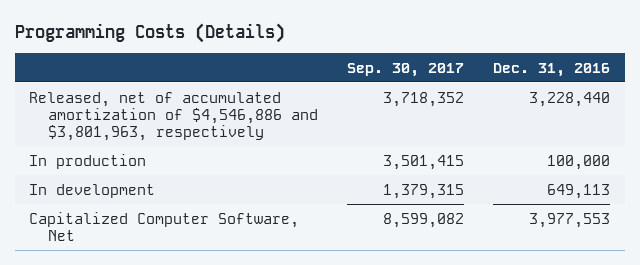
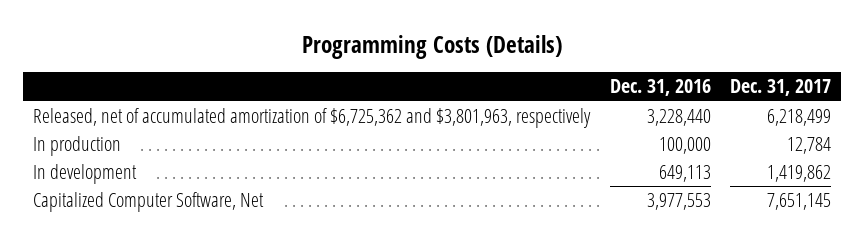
- | Sep. 30, 2017 | Dec. 31, 2016
+ | Dec. 31, 2016 | Dec. 31, 2017
- Released, net of accumulated amortization of $4,546,886 and $3,801,963, respectively | 3,718,352 | 3,228,440
+ Released, net of accumulated amortization of $6,725,362 and $3,801,963, respectively | 3,228,440 | 6,218,499

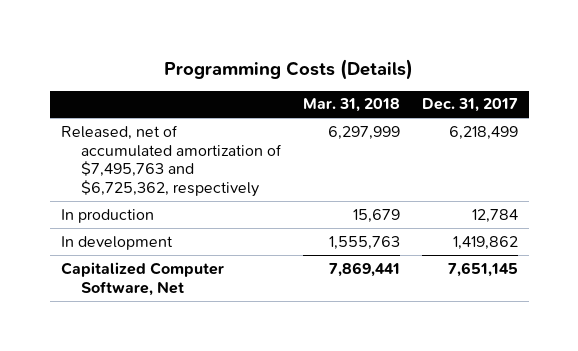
- | Dec. 31, 2016 | Dec. 31, 2017
+ | Mar. 31, 2018 | Dec. 31, 2017
- Released, net of accumulated amortization of $6,725,362 and $3,801,963, respectively | 3,228,440 | 6,218,499
+ Released, net of accumulated amortization of $7,495,763 and $6,725,362, respectively | 6,297,999 | 6,218,499

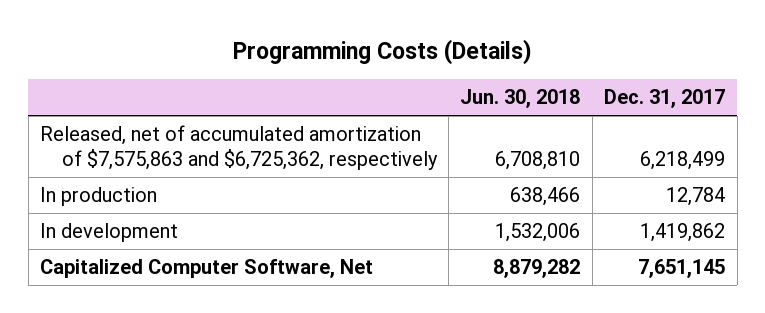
- | Mar. 31, 2018 | Dec. 31, 2017
+ | Jun. 30, 2018 | Dec. 31, 2017
- Released, net of accumulated amortization of $7,495,763 and $6,725,362, respectively | 6,297,999 | 6,218,499
+ Released, net of accumulated amortization of $7,575,863 and $6,725,362, respectively | 6,708,810 | 6,218,499

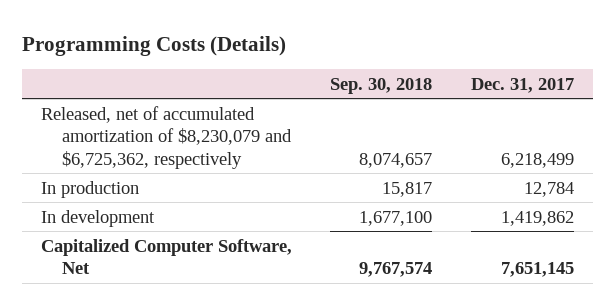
- | Jun. 30, 2018 | Dec. 31, 2017
+ | Sep. 30, 2018 | Dec. 31, 2017
- Released, net of accumulated amortization of $7,575,863 and $6,725,362, respectively | 6,708,810 | 6,218,499
+ Released, net of accumulated amortization of $8,230,079 and $6,725,362, respectively | 8,074,657 | 6,218,499

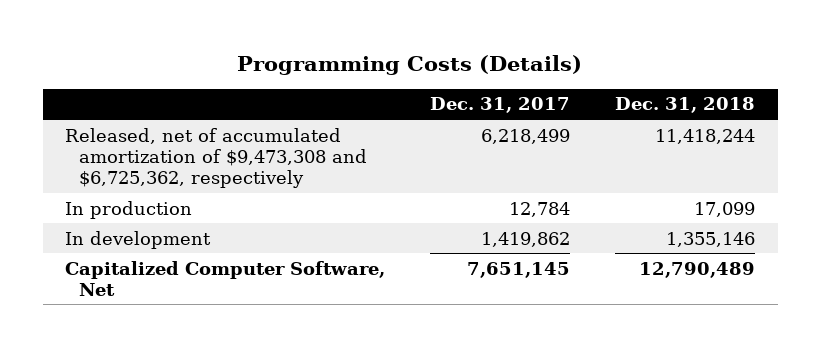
- | Sep. 30, 2018 | Dec. 31, 2017
+ | Dec. 31, 2017 | Dec. 31, 2018
- Released, net of accumulated amortization of $8,230,079 and $6,725,362, respectively | 8,074,657 | 6,218,499
+ Released, net of accumulated amortization of $9,473,308 and $6,725,362, respectively | 6,218,499 | 11,418,244

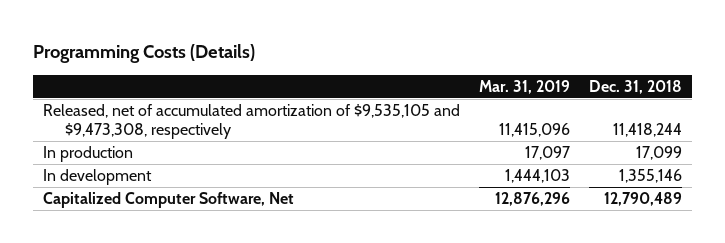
- | Dec. 31, 2017 | Dec. 31, 2018
+ | Mar. 31, 2019 | Dec. 31, 2018
- Released, net of accumulated amortization of $9,473,308 and $6,725,362, respectively | 6,218,499 | 11,418,244
+ Released, net of accumulated amortization of $9,535,105 and $9,473,308, respectively | 11,415,096 | 11,418,244

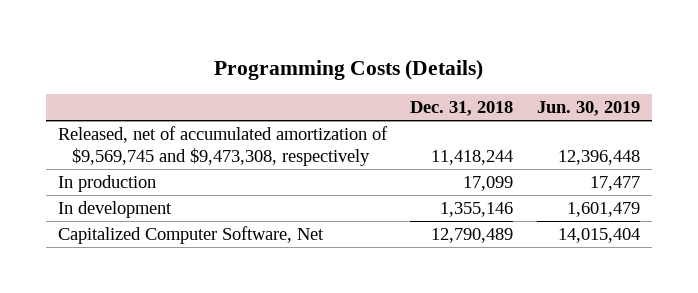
- | Mar. 31, 2019 | Dec. 31, 2018
+ | Dec. 31, 2018 | Jun. 30, 2019
- Released, net of accumulated amortization of $9,535,105 and $9,473,308, respectively | 11,415,096 | 11,418,244
+ Released, net of accumulated amortization of $9,569,745 and $9,473,308, respectively | 11,418,244 | 12,396,448

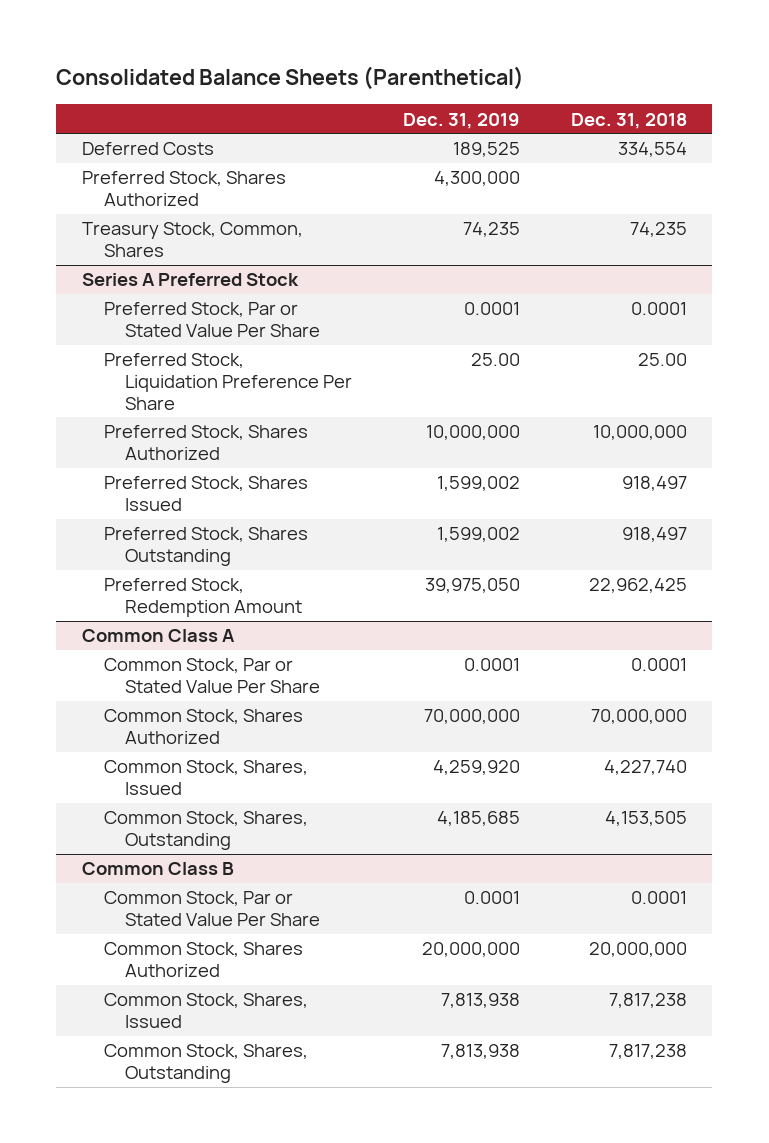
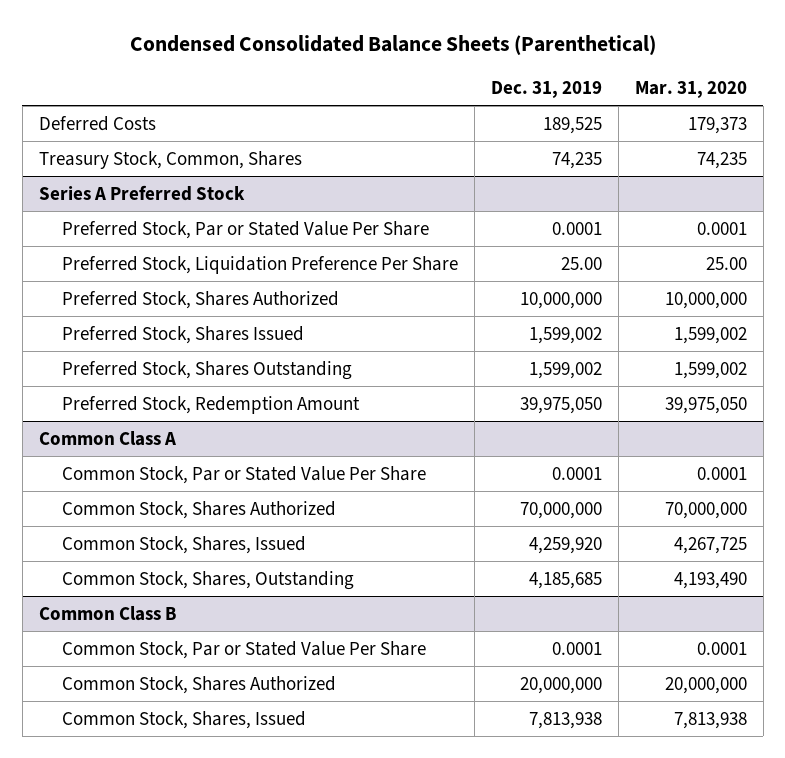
- Consolidated Balance Sheets (Parenthetical)
+ Condensed Consolidated Balance Sheets (Parenthetical)
- | Dec. 31, 2019 | Dec. 31, 2018
+ | Dec. 31, 2019 | Mar. 31, 2020
- Preferred Stock, Shares Authorized | 4,300,000 |
@ Common Class B
- Common Stock, Shares, Outstanding | 7,813,938 | 7,817,238

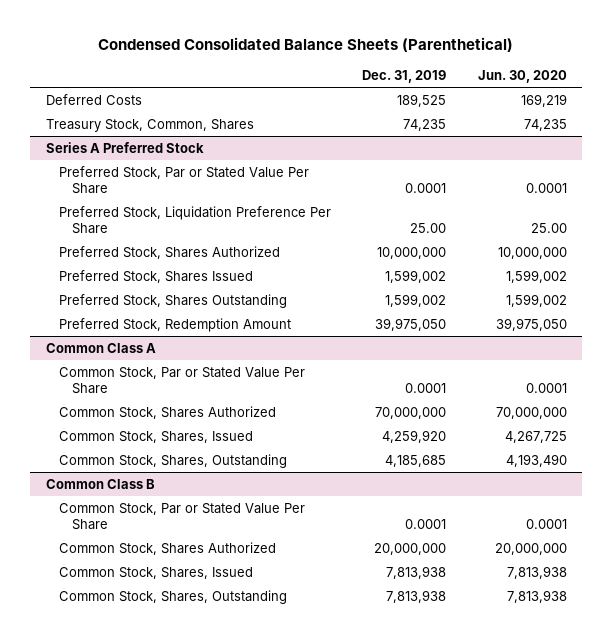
- | Dec. 31, 2019 | Mar. 31, 2020
+ | Dec. 31, 2019 | Jun. 30, 2020
@ Common Class B
+ Common Stock, Shares, Outstanding | 7,813,938 | 7,813,938

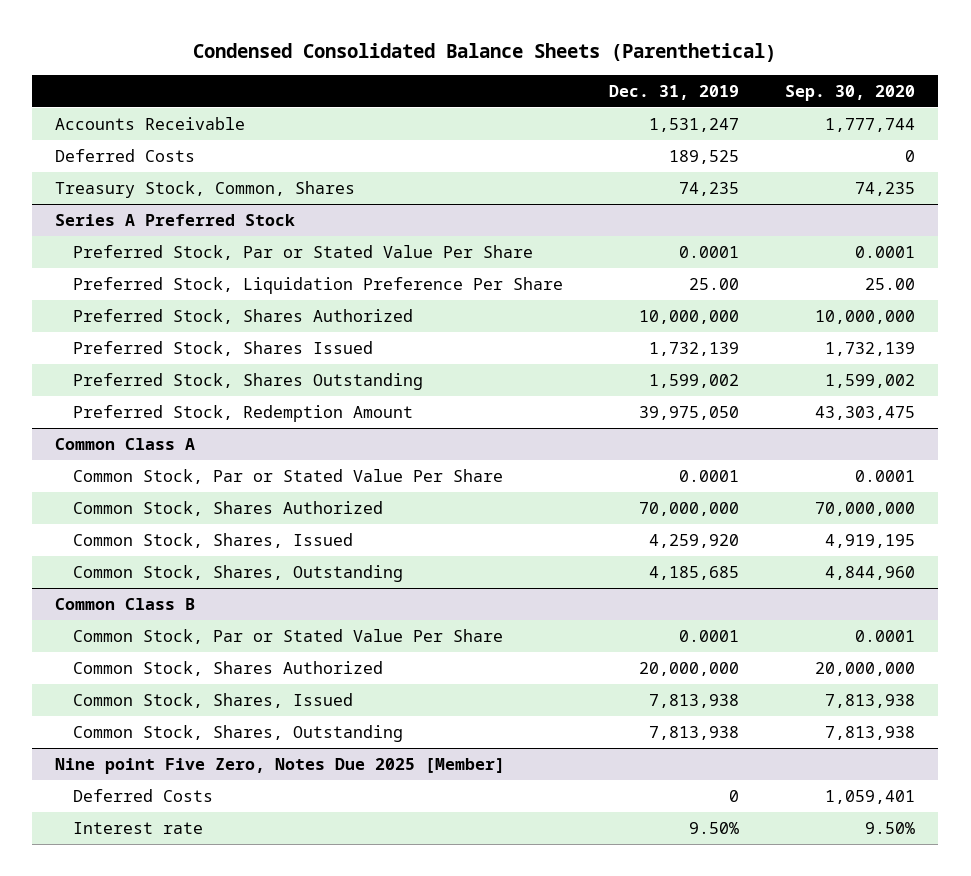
- | Dec. 31, 2019 | Jun. 30, 2020
+ | Dec. 31, 2019 | Sep. 30, 2020
+ Accounts Receivable | 1,531,247 | 1,777,744
@ Series A Preferred Stock
- Preferred Stock, Shares Issued | 1,599,002 | 1,599,002
+ Preferred Stock, Shares Issued | 1,732,139 | 1,732,139
+ Nine point Five Zero, Notes Due 2025 [Member]
+ Deferred Costs | 0 | 1,059,401
+ Interest rate | 9.50% | 9.50%

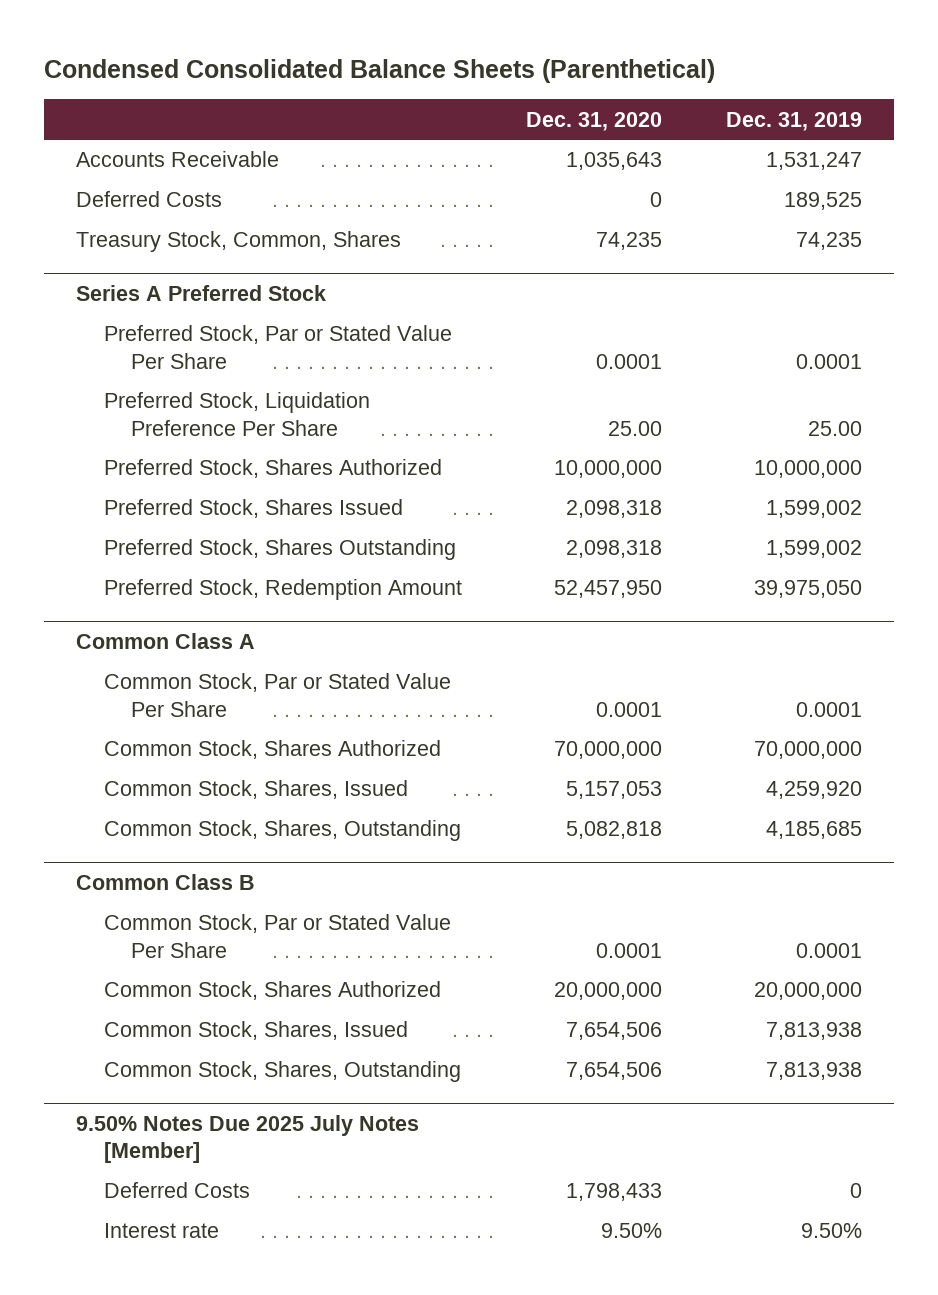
- | Dec. 31, 2019 | Sep. 30, 2020
+ | Dec. 31, 2020 | Dec. 31, 2019
@ Series A Preferred Stock
- Preferred Stock, Shares Issued | 1,732,139 | 1,732,139
+ Preferred Stock, Shares Issued | 2,098,318 | 1,599,002
- Nine point Five Zero, Notes Due 2025 [Member]
+ 9.50% Notes Due 2025 July Notes [Member]

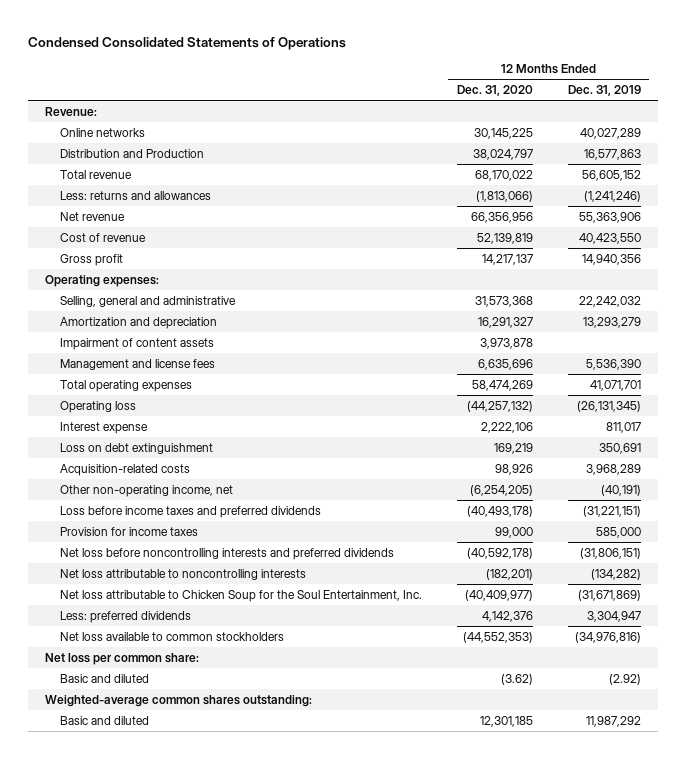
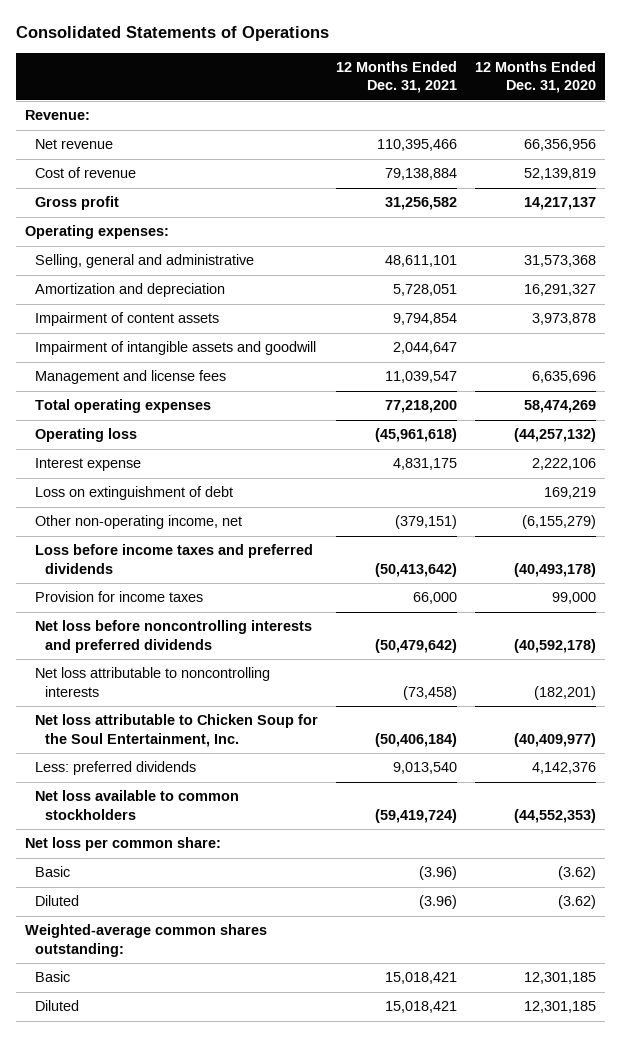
- Condensed Consolidated Statements of Operations
+ Consolidated Statements of Operations
- | 12 Months Ended Dec. 31, 2020 | 12 Months Ended Dec. 31, 2019
+ | 12 Months Ended Dec. 31, 2021 | 12 Months Ended Dec. 31, 2020
- Online networks | 30,145,225 | 40,027,289
- Distribution and Production | 38,024,797 | 16,577,863
- Total revenue | 68,170,022 | 56,605,152
- Less: returns and allowances | (1,813,066) | (1,241,246)
+ Impairment of intangible assets and goodwill | 2,044,647 |
- Loss on debt extinguishment | 169,219 | 350,691
- Acquisition-related costs | 98,926 | 3,968,289
- Other non-operating income, net | (6,254,205) | (40,191)
+ Loss on extinguishment of debt | | 169,219
+ Other non-operating income, net | (379,151) | (6,155,279)
- Basic and diluted | (3.62) | (2.92)
+ Basic | (3.96) | (3.62)
+ Diluted | (3.96) | (3.62)
- Basic and diluted | 12,301,185 | 11,987,292
+ Basic | 15,018,421 | 12,301,185
+ Diluted | 15,018,421 | 12,301,185

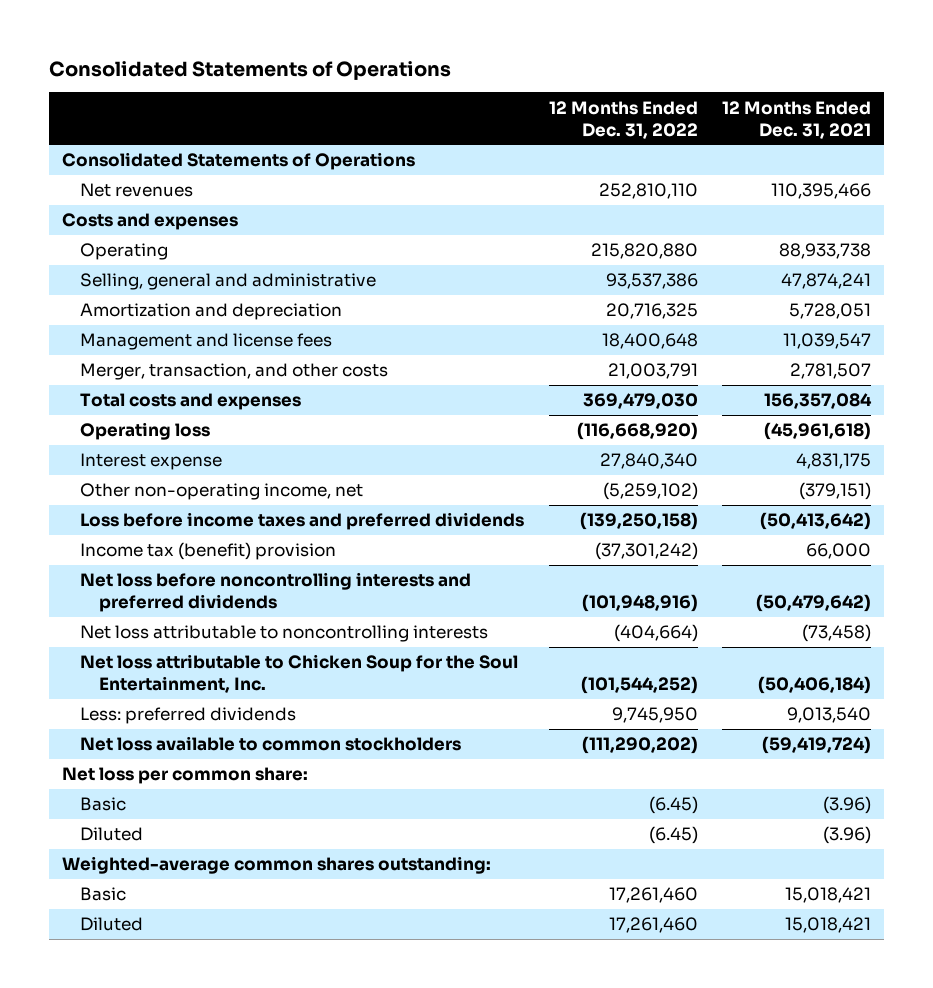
- | 12 Months Ended Dec. 31, 2021 | 12 Months Ended Dec. 31, 2020
+ | 12 Months Ended Dec. 31, 2022 | 12 Months Ended Dec. 31, 2021
- Revenue:
- Net revenue | 110,395,466 | 66,356,956
- Cost of revenue | 79,138,884 | 52,139,819
- Gross profit | 31,256,582 | 14,217,137
- Operating expenses:
- Selling, general and administrative | 48,611,101 | 31,573,368
+ Consolidated Statements of Operations
+ Net revenues | 252,810,110 | 110,395,466
+ Costs and expenses
+ Operating | 215,820,880 | 88,933,738
+ Selling, general and administrative | 93,537,386 | 47,874,241
- Impairment of content assets | 9,794,854 | 3,973,878
- Impairment of intangible assets and goodwill | 2,044,647 |
- Total operating expenses | 77,218,200 | 58,474,269
+ Merger, transaction, and other costs | 21,003,791 | 2,781,507
+ Total costs and expenses | 369,479,030 | 156,357,084
- Loss on extinguishment of debt | | 169,219
- Provision for income taxes | 66,000 | 99,000
+ Income tax (benefit) provision | (37,301,242) | 66,000

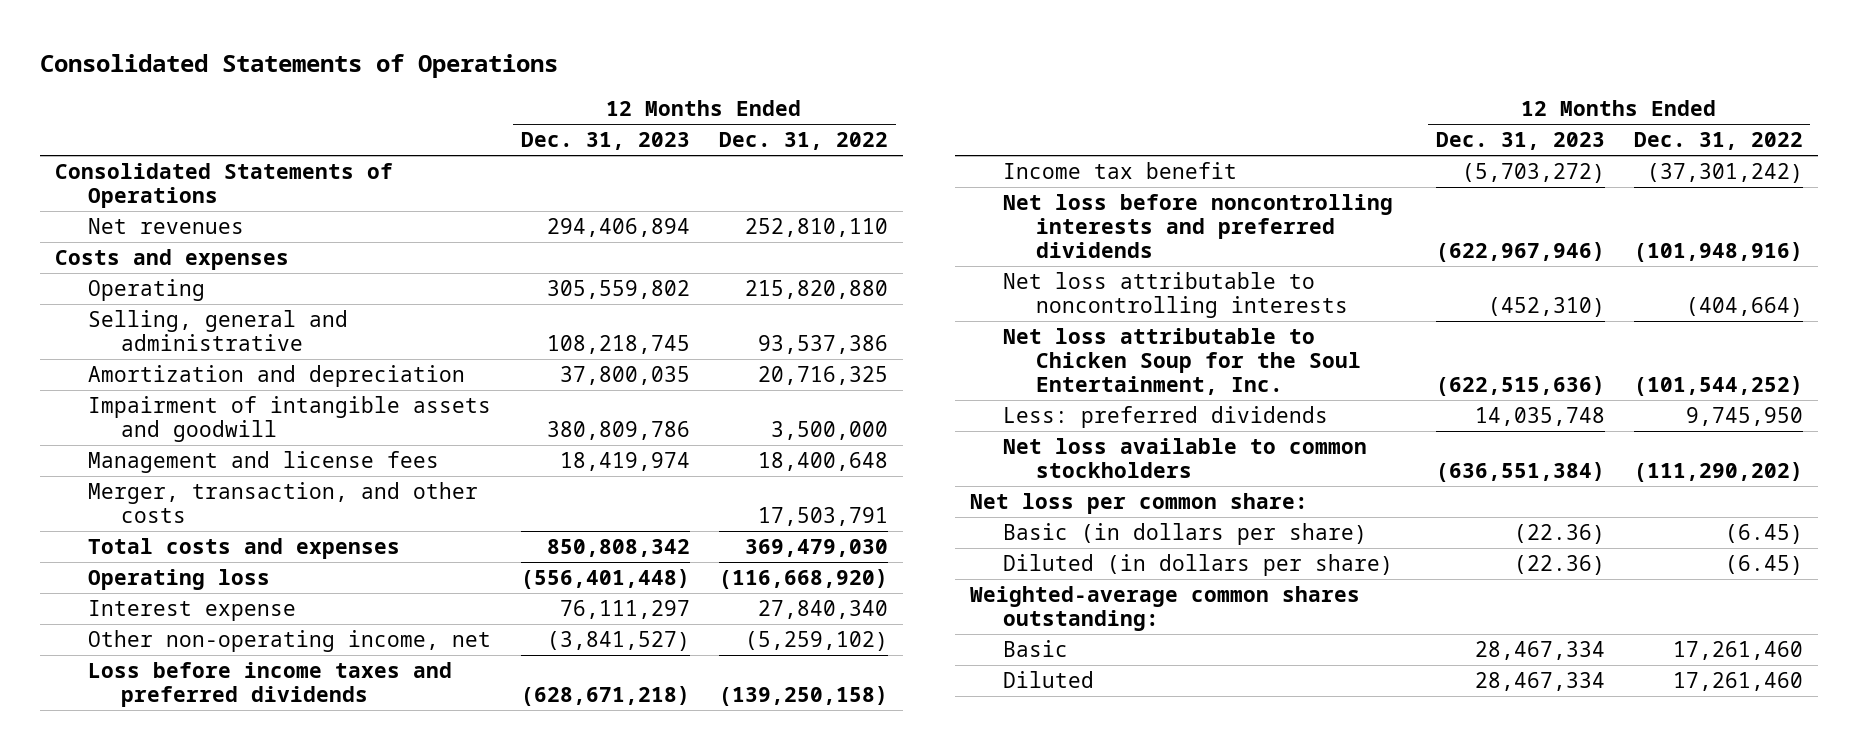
- | 12 Months Ended Dec. 31, 2022 | 12 Months Ended Dec. 31, 2021
+ | 12 Months Ended Dec. 31, 2023 | 12 Months Ended Dec. 31, 2022
+ Impairment of intangible assets and goodwill | 380,809,786 | 3,500,000
- Merger, transaction, and other costs | 21,003,791 | 2,781,507
+ Merger, transaction, and other costs | | 17,503,791
- Income tax (benefit) provision | (37,301,242) | 66,000
+ Income tax benefit | (5,703,272) | (37,301,242)
- Basic | (6.45) | (3.96)
- Diluted | (6.45) | (3.96)
+ Basic (in dollars per share) | (22.36) | (6.45)
+ Diluted (in dollars per share) | (22.36) | (6.45)

